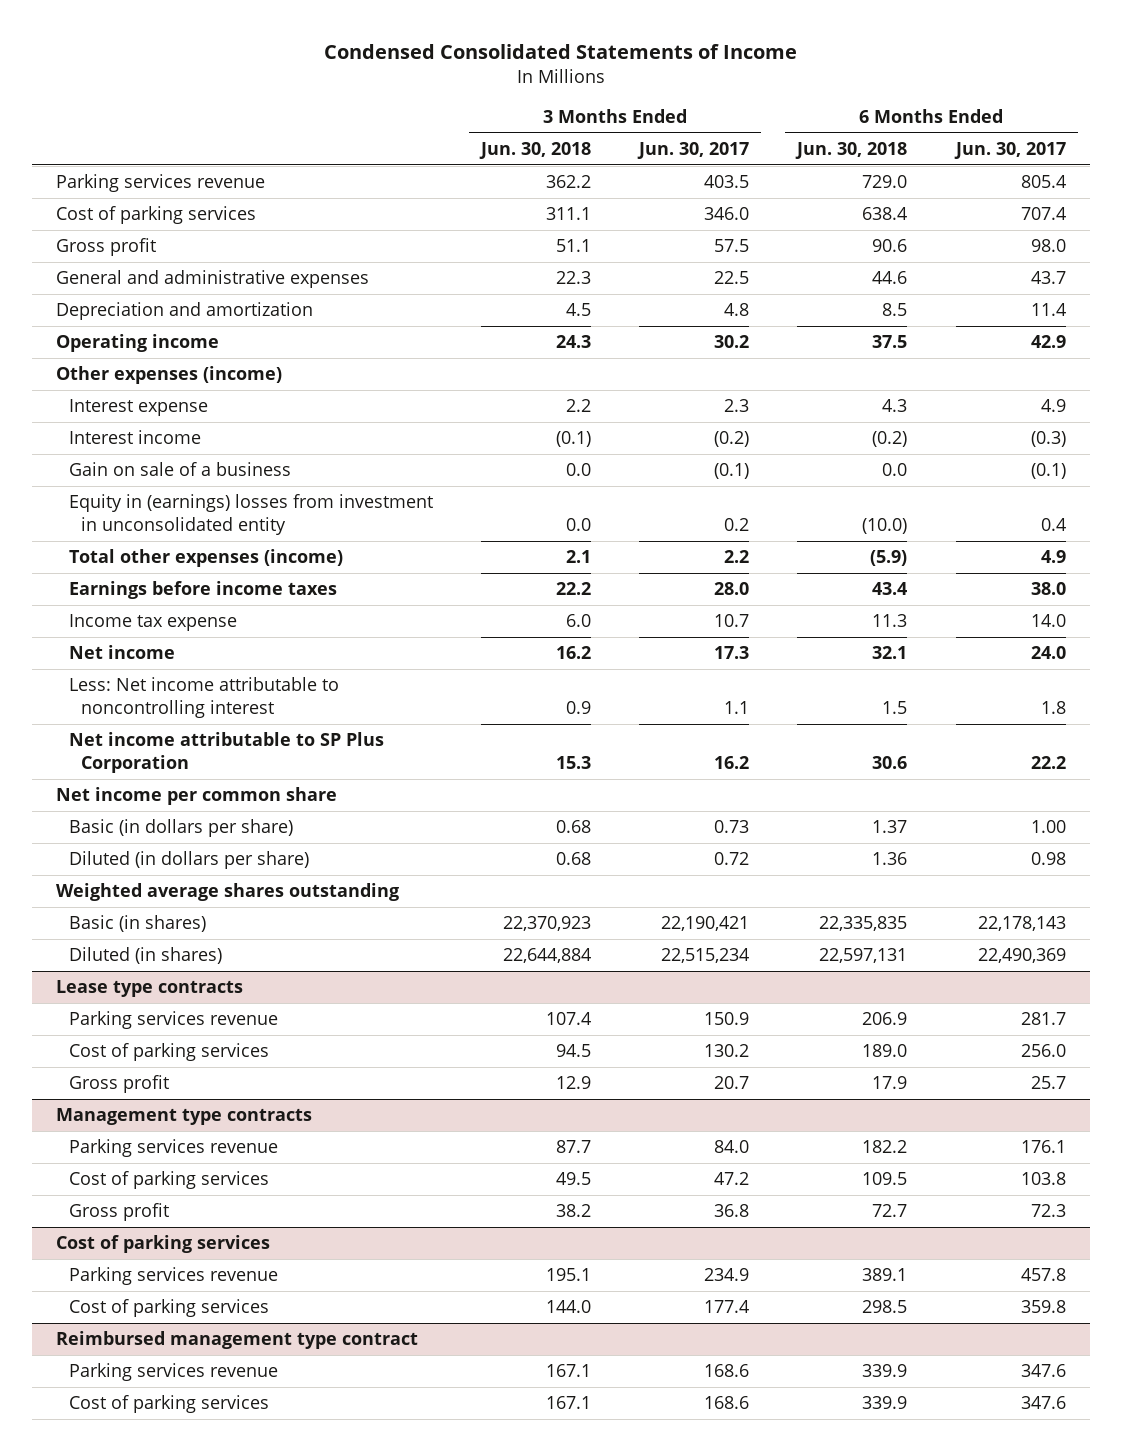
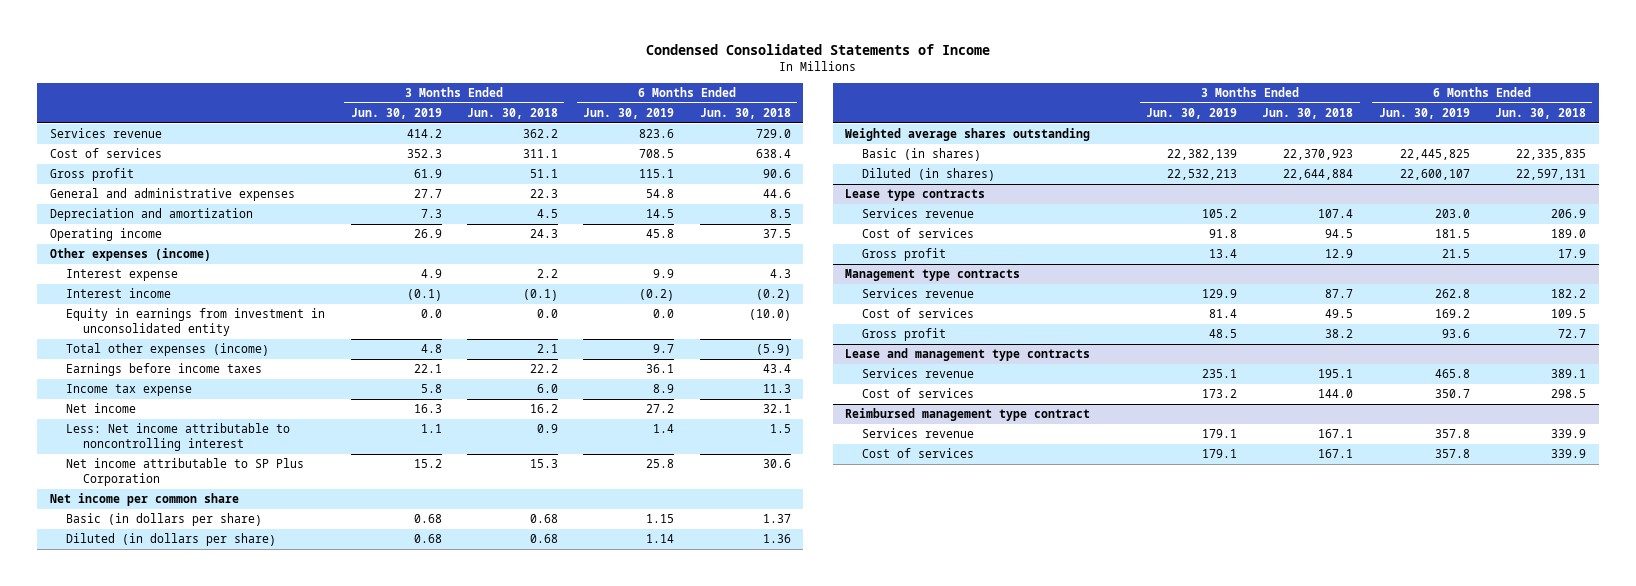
- | 3 Months Ended Jun. 30, 2018 | 3 Months Ended Jun. 30, 2017 | 6 Months Ended Jun. 30, 2018 | 6 Months Ended Jun. 30, 2017
+ | 3 Months Ended Jun. 30, 2019 | 3 Months Ended Jun. 30, 2018 | 6 Months Ended Jun. 30, 2019 | 6 Months Ended Jun. 30, 2018
- Parking services revenue | 362.2 | 403.5 | 729.0 | 805.4
- Cost of parking services | 311.1 | 346.0 | 638.4 | 707.4
+ Services revenue | 414.2 | 362.2 | 823.6 | 729.0
+ Cost of services | 352.3 | 311.1 | 708.5 | 638.4
- Gain on sale of a business | 0.0 | (0.1) | 0.0 | (0.1)
- Equity in (earnings) losses from investment in unconsolidated entity | 0.0 | 0.2 | (10.0) | 0.4
+ Equity in earnings from investment in unconsolidated entity | 0.0 | 0.0 | 0.0 | (10.0)
@ Lease type contracts
- Parking services revenue | 107.4 | 150.9 | 206.9 | 281.7
- Cost of parking services | 94.5 | 130.2 | 189.0 | 256.0
+ Services revenue | 105.2 | 107.4 | 203.0 | 206.9
+ Cost of services | 91.8 | 94.5 | 181.5 | 189.0
@ Management type contracts
- Parking services revenue | 87.7 | 84.0 | 182.2 | 176.1
- Cost of parking services | 49.5 | 47.2 | 109.5 | 103.8
+ Services revenue | 129.9 | 87.7 | 262.8 | 182.2
+ Cost of services | 81.4 | 49.5 | 169.2 | 109.5
- Cost of parking services
- Parking services revenue | 195.1 | 234.9 | 389.1 | 457.8
- Cost of parking services | 144.0 | 177.4 | 298.5 | 359.8
+ Lease and management type contracts
+ Services revenue | 235.1 | 195.1 | 465.8 | 389.1
+ Cost of services | 173.2 | 144.0 | 350.7 | 298.5
@ Reimbursed management type contract
- Parking services revenue | 167.1 | 168.6 | 339.9 | 347.6
- Cost of parking services | 167.1 | 168.6 | 339.9 | 347.6
+ Services revenue | 179.1 | 167.1 | 357.8 | 339.9
+ Cost of services | 179.1 | 167.1 | 357.8 | 339.9

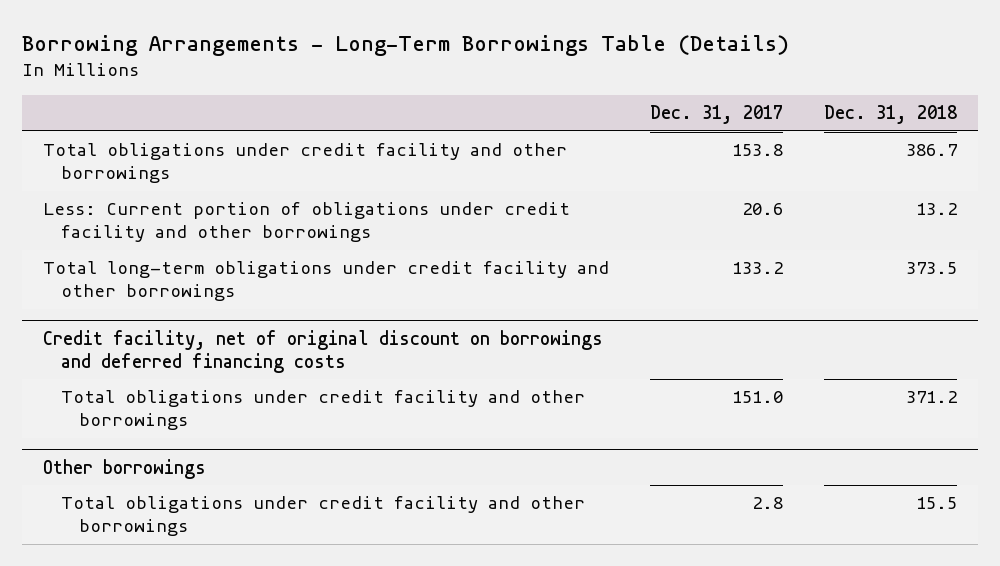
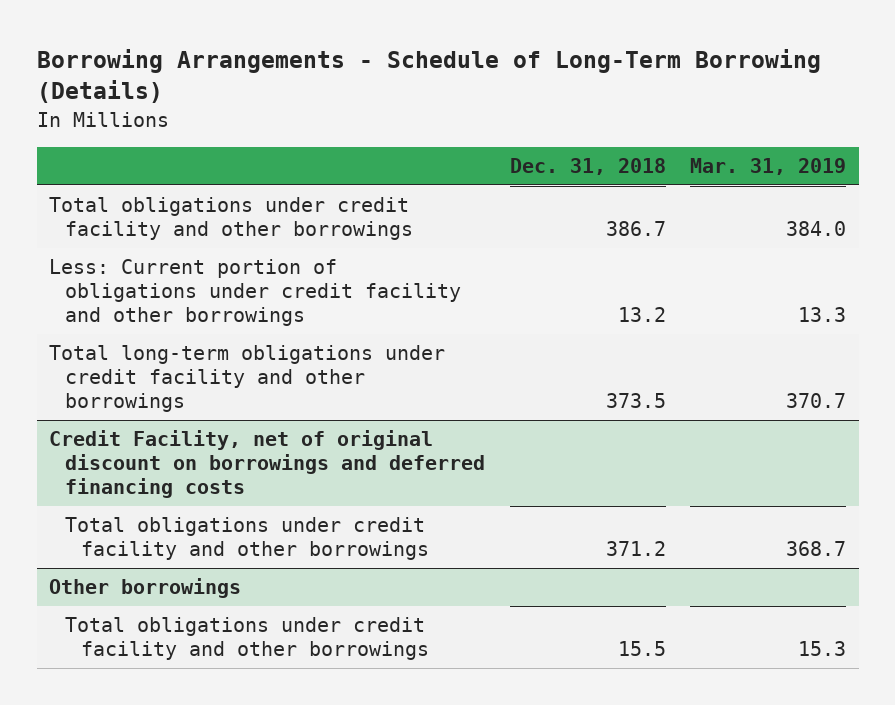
- Borrowing Arrangements - Long-Term Borrowings Table (Details)
+ Borrowing Arrangements - Schedule of Long-Term Borrowing (Details)
- | Dec. 31, 2017 | Dec. 31, 2018
+ | Dec. 31, 2018 | Mar. 31, 2019
- Credit facility, net of original discount on borrowings and deferred financing costs
+ Credit Facility, net of original discount on borrowings and deferred financing costs

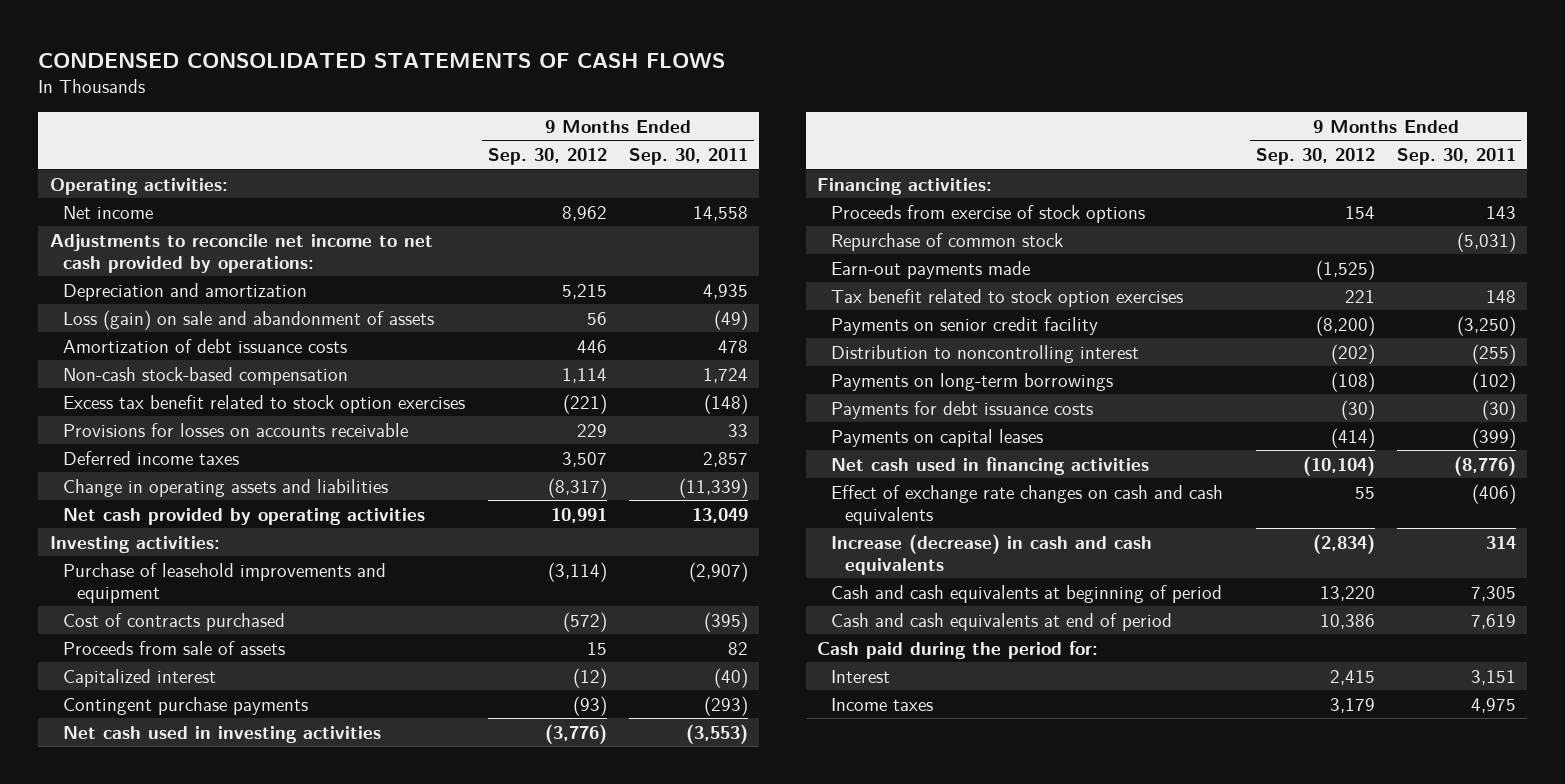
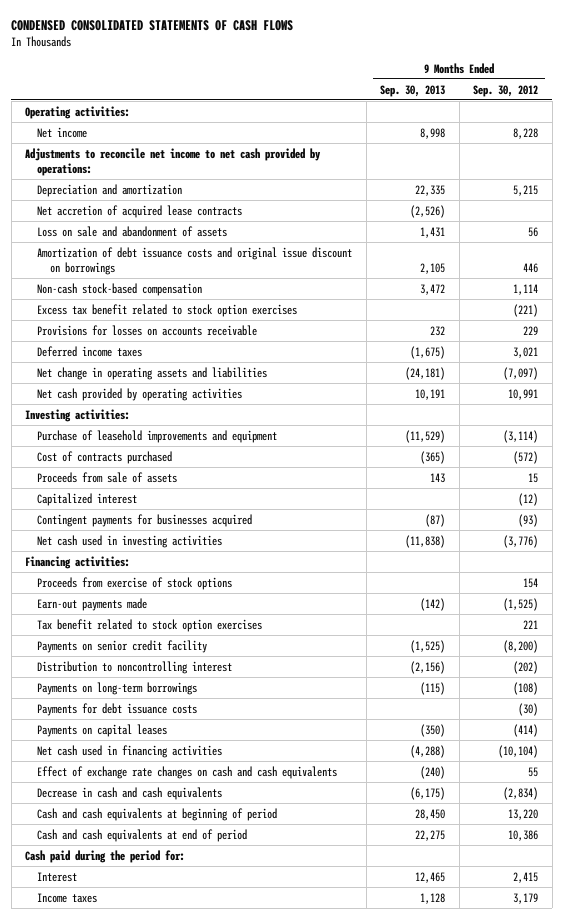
- | 9 Months Ended Sep. 30, 2012 | 9 Months Ended Sep. 30, 2011
+ | 9 Months Ended Sep. 30, 2013 | 9 Months Ended Sep. 30, 2012
- Net income | 8,962 | 14,558
+ Net income | 8,998 | 8,228
- Loss (gain) on sale and abandonment of assets | 56 | (49)
- Amortization of debt issuance costs | 446 | 478
+ Net accretion of acquired lease contracts | (2,526) |
+ Loss on sale and abandonment of assets | 1,431 | 56
+ Amortization of debt issuance costs and original issue discount on borrowings | 2,105 | 446
- Deferred income taxes | 3,507 | 2,857
- Change in operating assets and liabilities | (8,317) | (11,339)
+ Deferred income taxes | (1,675) | 3,021
+ Net change in operating assets and liabilities | (24,181) | (7,097)
- Contingent purchase payments | (93) | (293)
+ Contingent payments for businesses acquired | (87) | (93)
- Repurchase of common stock | | (5,031)
- Increase (decrease) in cash and cash equivalents | (2,834) | 314
+ Decrease in cash and cash equivalents | (6,175) | (2,834)

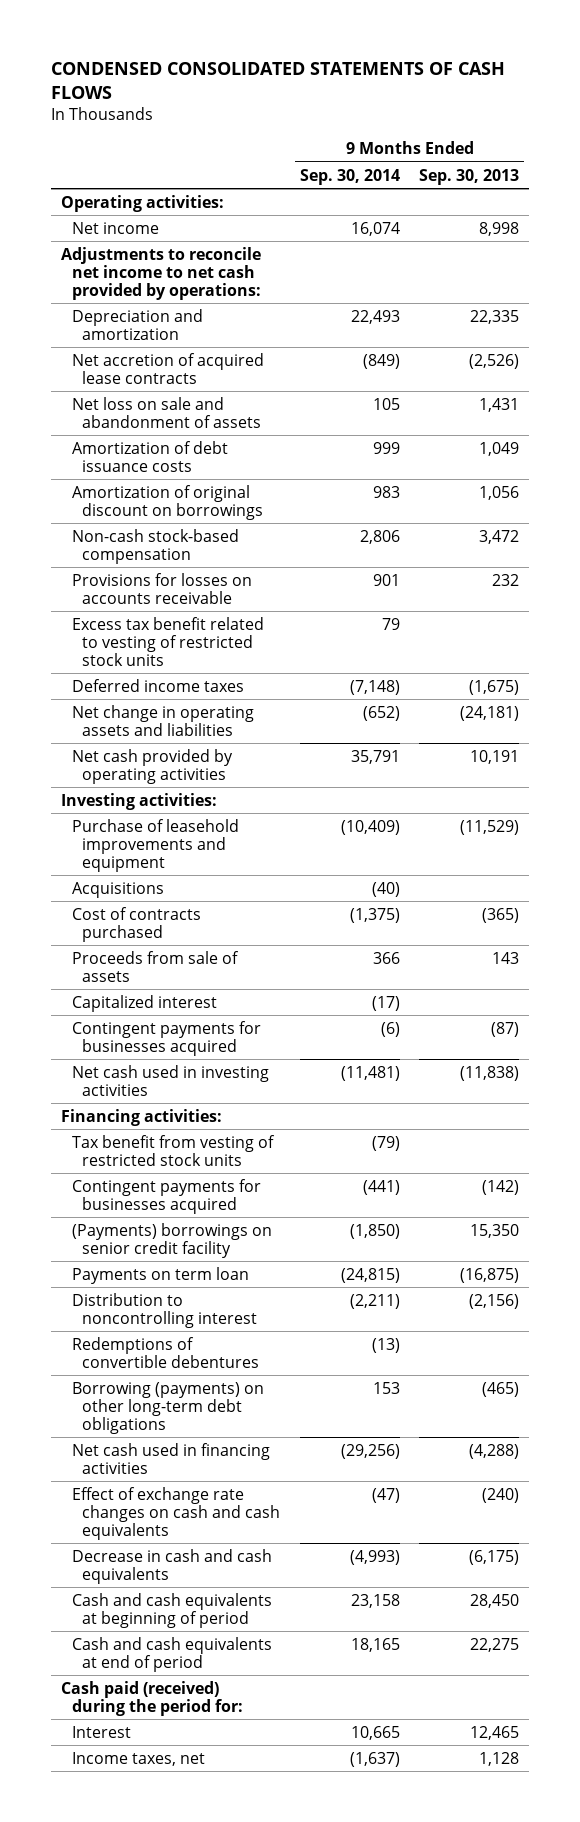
- | 9 Months Ended Sep. 30, 2013 | 9 Months Ended Sep. 30, 2012
+ | 9 Months Ended Sep. 30, 2014 | 9 Months Ended Sep. 30, 2013
- Loss on sale and abandonment of assets | 1,431 | 56
- Amortization of debt issuance costs and original issue discount on borrowings | 2,105 | 446
+ Net loss on sale and abandonment of assets | 105 | 1,431
+ Amortization of debt issuance costs | 999 | 1,049
+ Amortization of original discount on borrowings | 983 | 1,056
- Excess tax benefit related to stock option exercises | | (221)
+ Excess tax benefit related to vesting of restricted stock units | 79 |
+ Acquisitions | (40) |
- Proceeds from exercise of stock options | | 154
- Earn-out payments made | (142) | (1,525)
- Tax benefit related to stock option exercises | | 221
- Payments on senior credit facility | (1,525) | (8,200)
+ Tax benefit from vesting of restricted stock units | (79) |
+ Contingent payments for businesses acquired | (441) | (142)
+ (Payments) borrowings on senior credit facility | (1,850) | 15,350
+ Payments on term loan | (24,815) | (16,875)
- Payments on long-term borrowings | (115) | (108)
- Payments for debt issuance costs | | (30)
- Payments on capital leases | (350) | (414)
+ Redemptions of convertible debentures | (13) |
+ Borrowing (payments) on other long-term debt obligations | 153 | (465)
- Cash paid during the period for:
+ Cash paid (received) during the period for:
- Income taxes | 1,128 | 3,179
+ Income taxes, net | (1,637) | 1,128

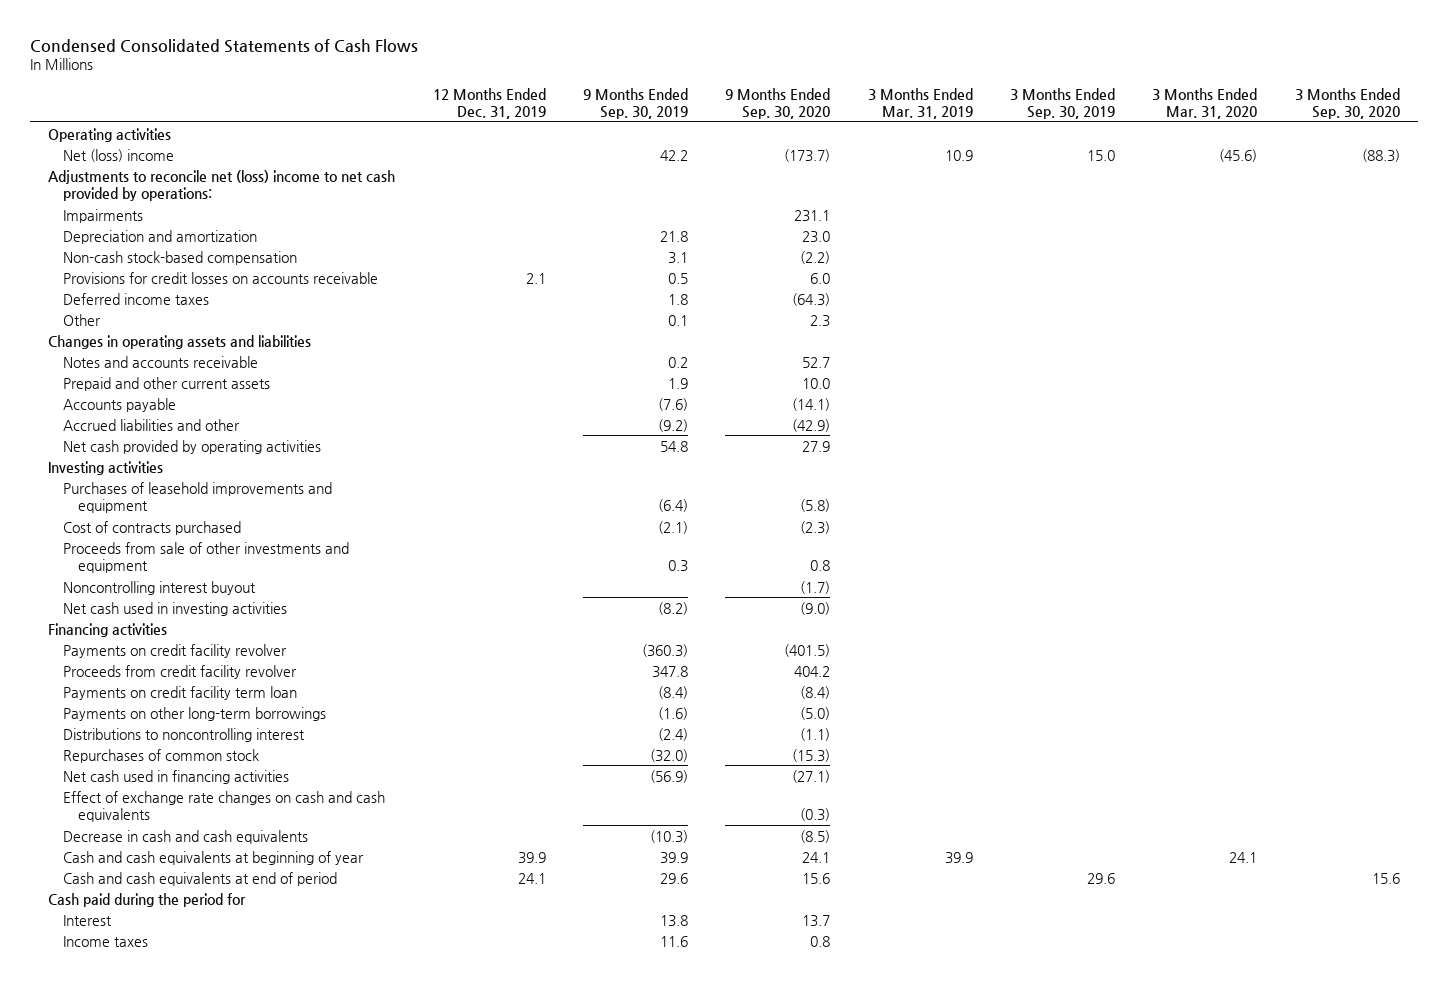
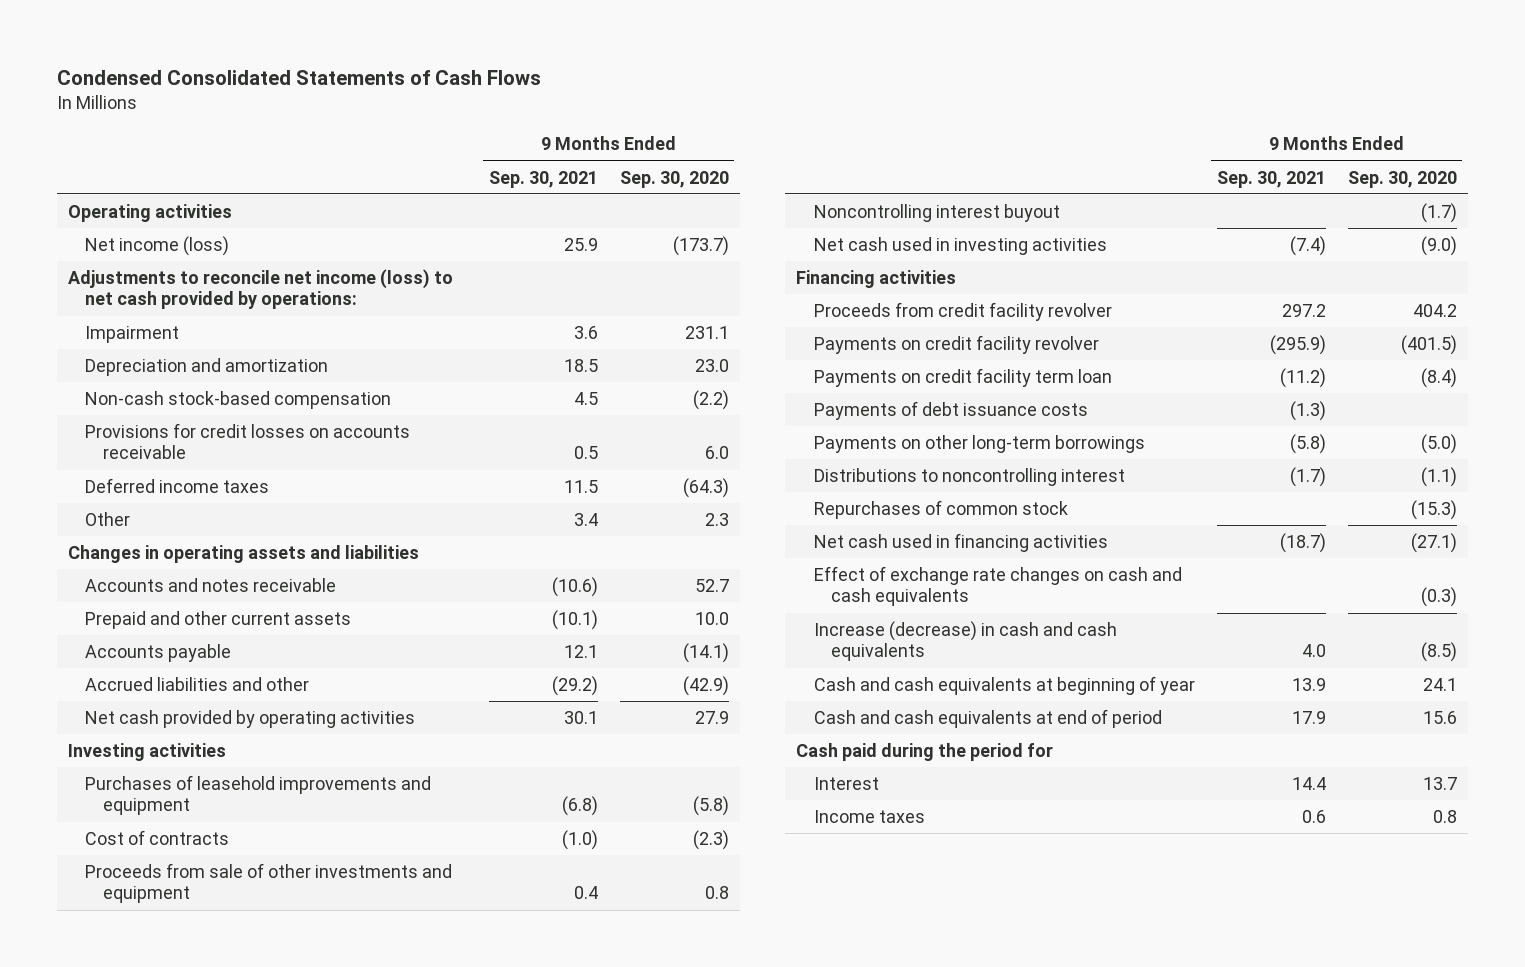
- | 12 Months Ended Dec. 31, 2019 | 9 Months Ended Sep. 30, 2019 | 9 Months Ended Sep. 30, 2020 | 3 Months Ended Mar. 31, 2019 | 3 Months Ended Sep. 30, 2019 | 3 Months Ended Mar. 31, 2020 | 3 Months Ended Sep. 30, 2020
+ | 9 Months Ended Sep. 30, 2021 | 9 Months Ended Sep. 30, 2020
- Net (loss) income | | 42.2 | (173.7) | 10.9 | 15.0 | (45.6) | (88.3)
- Adjustments to reconcile net (loss) income to net cash provided by operations:
- Impairments | | | 231.1 | | | |
+ Net income (loss) | 25.9 | (173.7)
+ Adjustments to reconcile net income (loss) to net cash provided by operations:
+ Impairment | 3.6 | 231.1
- Notes and accounts receivable | | 0.2 | 52.7 | | | |
+ Accounts and notes receivable | (10.6) | 52.7
- Cost of contracts purchased | | (2.1) | (2.3) | | | |
+ Cost of contracts | (1.0) | (2.3)
moved down: Payments on credit facility revolver | (295.9) | (401.5)
+ Payments of debt issuance costs | (1.3) |
- Decrease in cash and cash equivalents | | (10.3) | (8.5) | | | |
+ Increase (decrease) in cash and cash equivalents | 4.0 | (8.5)

